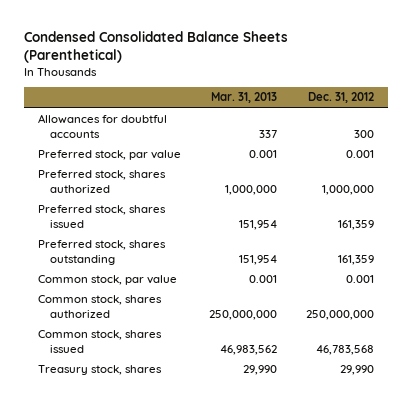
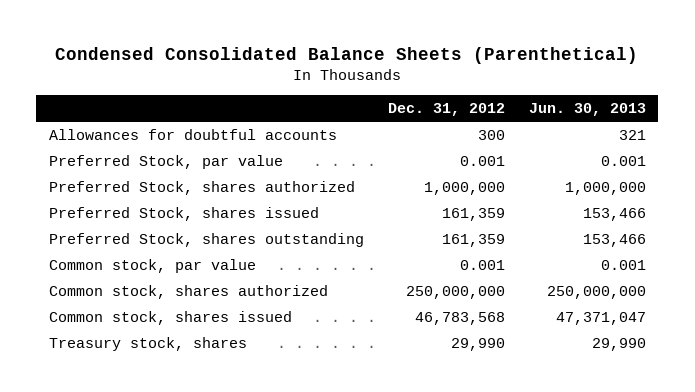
- | Mar. 31, 2013 | Dec. 31, 2012
+ | Dec. 31, 2012 | Jun. 30, 2013
- Preferred stock, par value | 0.001 | 0.001
- Preferred stock, shares authorized | 1,000,000 | 1,000,000
- Preferred stock, shares issued | 151,954 | 161,359
- Preferred stock, shares outstanding | 151,954 | 161,359
+ Preferred Stock, par value | 0.001 | 0.001
+ Preferred Stock, shares authorized | 1,000,000 | 1,000,000
+ Preferred Stock, shares issued | 161,359 | 153,466
+ Preferred Stock, shares outstanding | 161,359 | 153,466

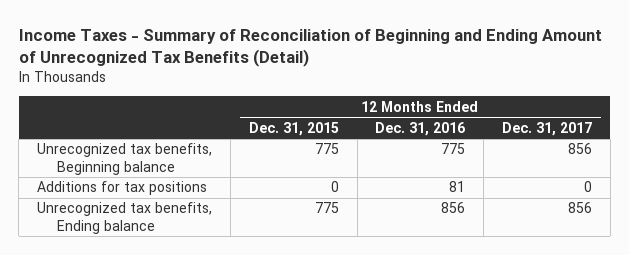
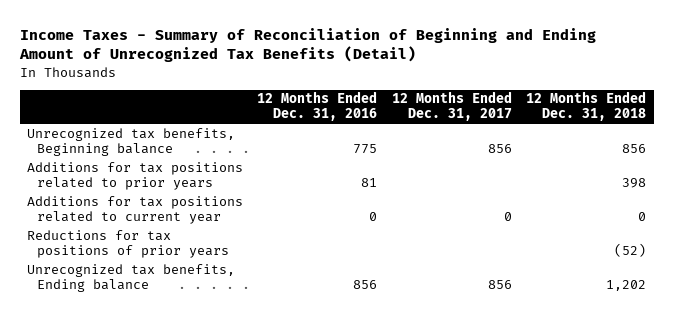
- | 12 Months Ended Dec. 31, 2015 | 12 Months Ended Dec. 31, 2016 | 12 Months Ended Dec. 31, 2017
+ | 12 Months Ended Dec. 31, 2016 | 12 Months Ended Dec. 31, 2017 | 12 Months Ended Dec. 31, 2018
- Additions for tax positions | 0 | 81 | 0
+ Additions for tax positions related to prior years | 81 | | 398
+ Additions for tax positions related to current year | 0 | 0 | 0
+ Reductions for tax positions of prior years | | | (52)

